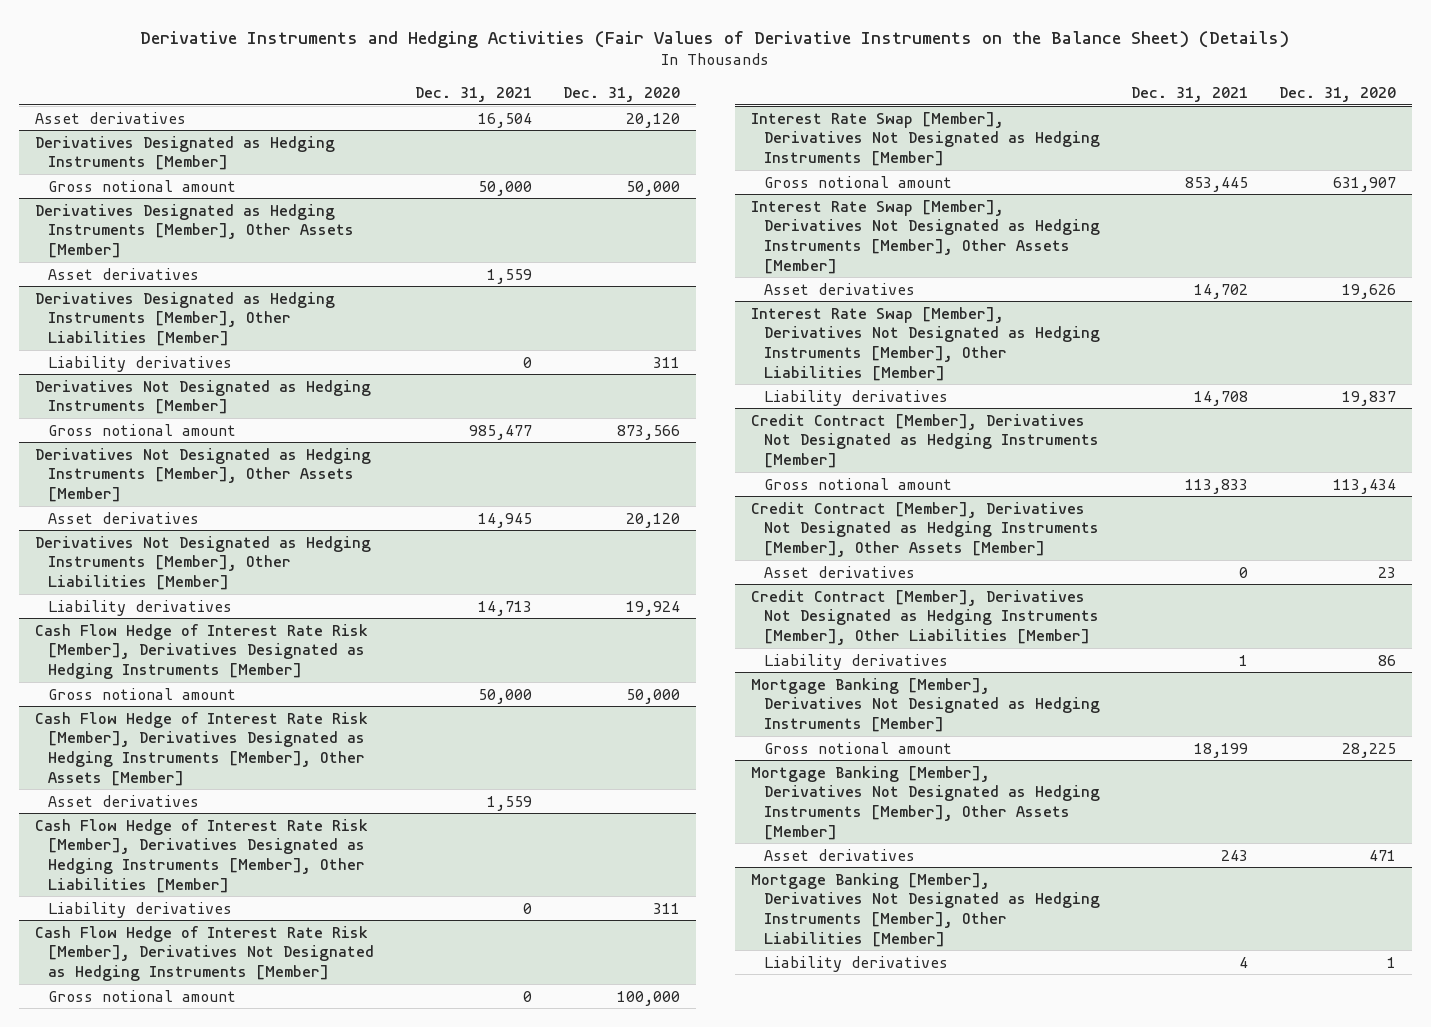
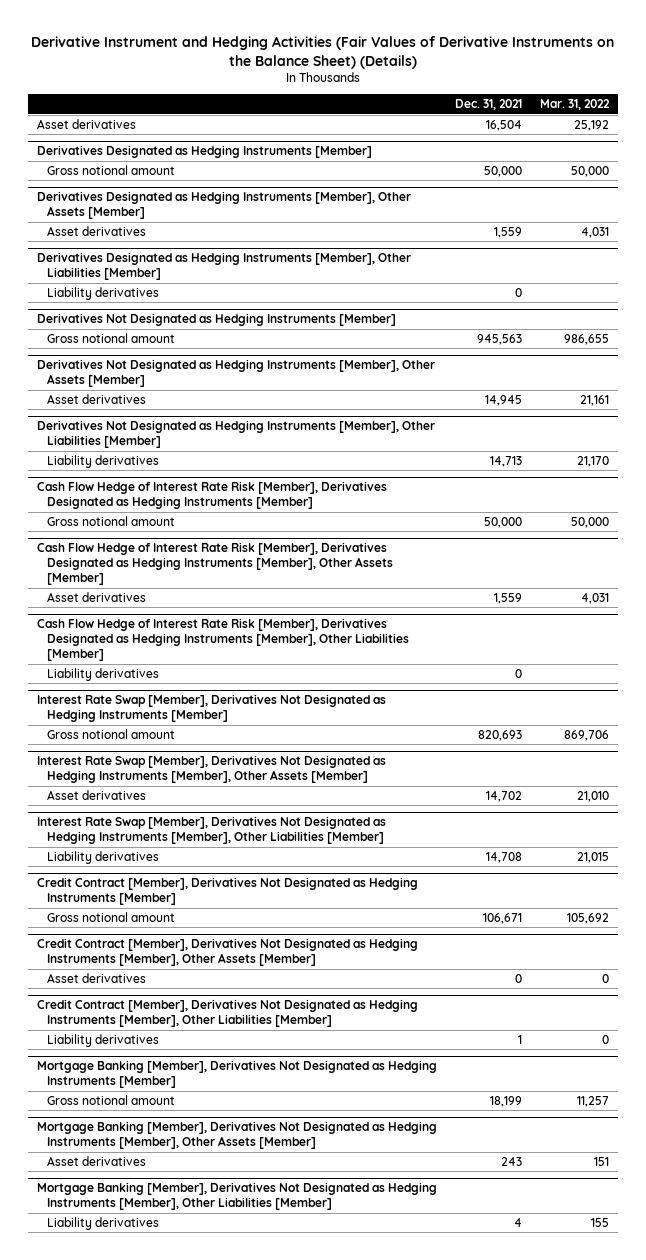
- Derivative Instruments and Hedging Activities (Fair Values of Derivative Instruments on the Balance Sheet) (Details)
+ Derivative Instrument and Hedging Activities (Fair Values of Derivative Instruments on the Balance Sheet) (Details)
- | Dec. 31, 2021 | Dec. 31, 2020
+ | Dec. 31, 2021 | Mar. 31, 2022
@ Derivatives Not Designated as Hedging Instruments [Member]
- Gross notional amount | 985,477 | 873,566
+ Gross notional amount | 945,563 | 986,655
- Cash Flow Hedge of Interest Rate Risk [Member], Derivatives Not Designated as Hedging Instruments [Member]
- Gross notional amount | 0 | 100,000
@ Interest Rate Swap [Member], Derivatives Not Designated as Hedging Instruments [Member]
- Gross notional amount | 853,445 | 631,907
+ Gross notional amount | 820,693 | 869,706
@ Credit Contract [Member], Derivatives Not Designated as Hedging Instruments [Member]
- Gross notional amount | 113,833 | 113,434
+ Gross notional amount | 106,671 | 105,692

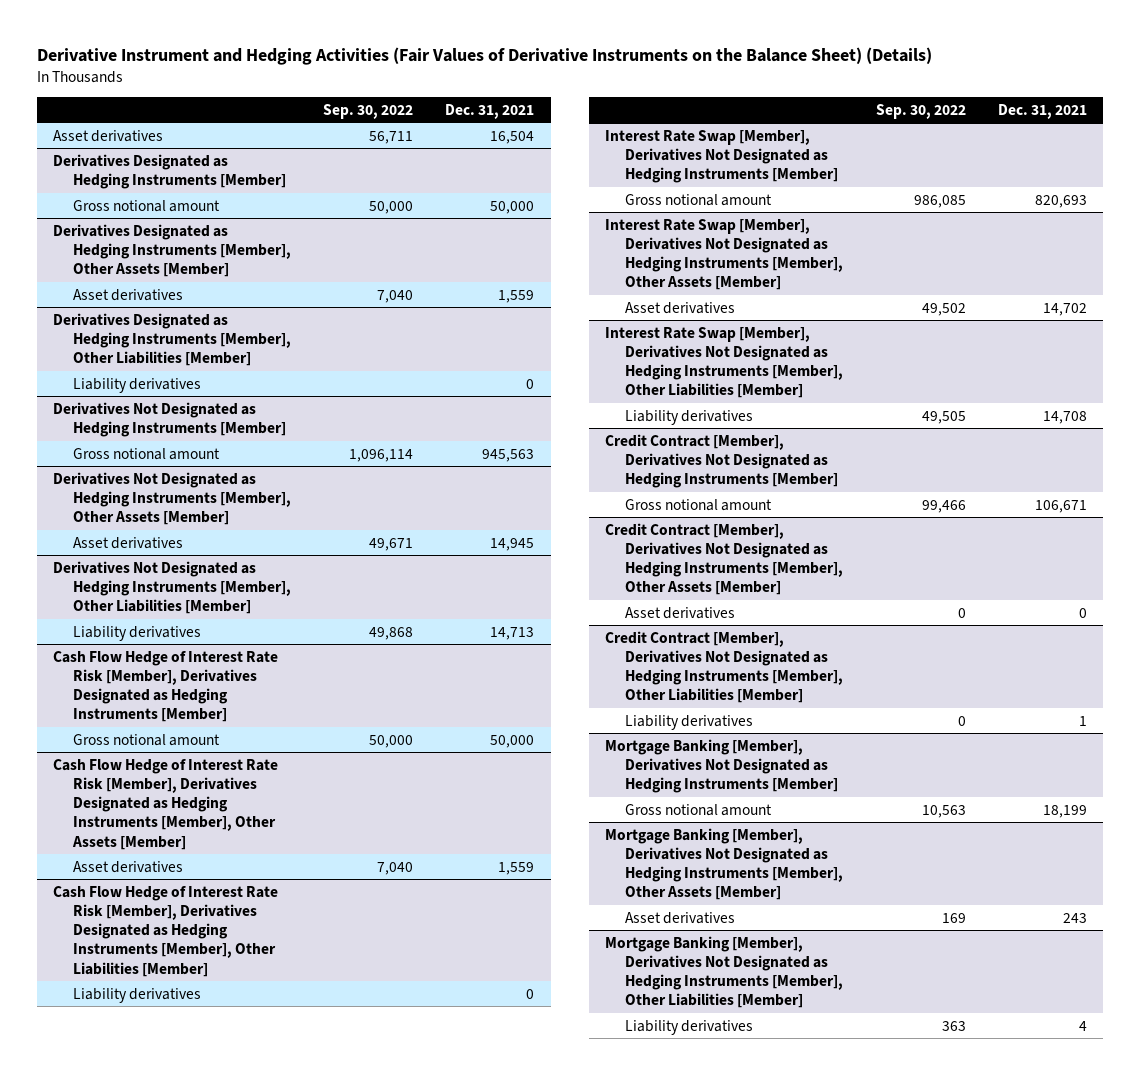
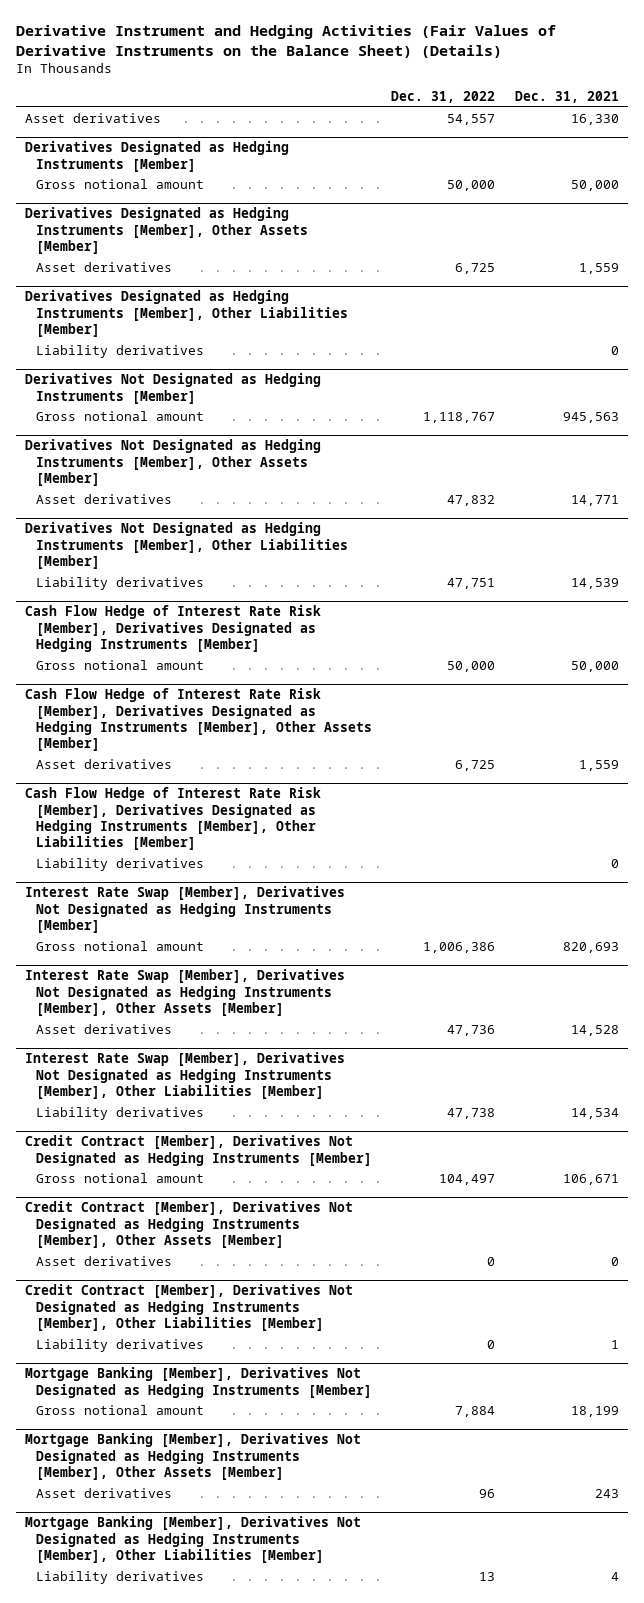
- | Sep. 30, 2022 | Dec. 31, 2021
+ | Dec. 31, 2022 | Dec. 31, 2021
- Asset derivatives | 56,711 | 16,504
+ Asset derivatives | 54,557 | 16,330
@ Derivatives Not Designated as Hedging Instruments [Member], Other Assets [Member]
- Asset derivatives | 49,671 | 14,945
+ Asset derivatives | 47,832 | 14,771
@ Derivatives Not Designated as Hedging Instruments [Member], Other Liabilities [Member]
- Liability derivatives | 49,868 | 14,713
+ Liability derivatives | 47,751 | 14,539
@ Interest Rate Swap [Member], Derivatives Not Designated as Hedging Instruments [Member], Other Assets [Member]
- Asset derivatives | 49,502 | 14,702
+ Asset derivatives | 47,736 | 14,528
@ Interest Rate Swap [Member], Derivatives Not Designated as Hedging Instruments [Member], Other Liabilities [Member]
- Liability derivatives | 49,505 | 14,708
+ Liability derivatives | 47,738 | 14,534

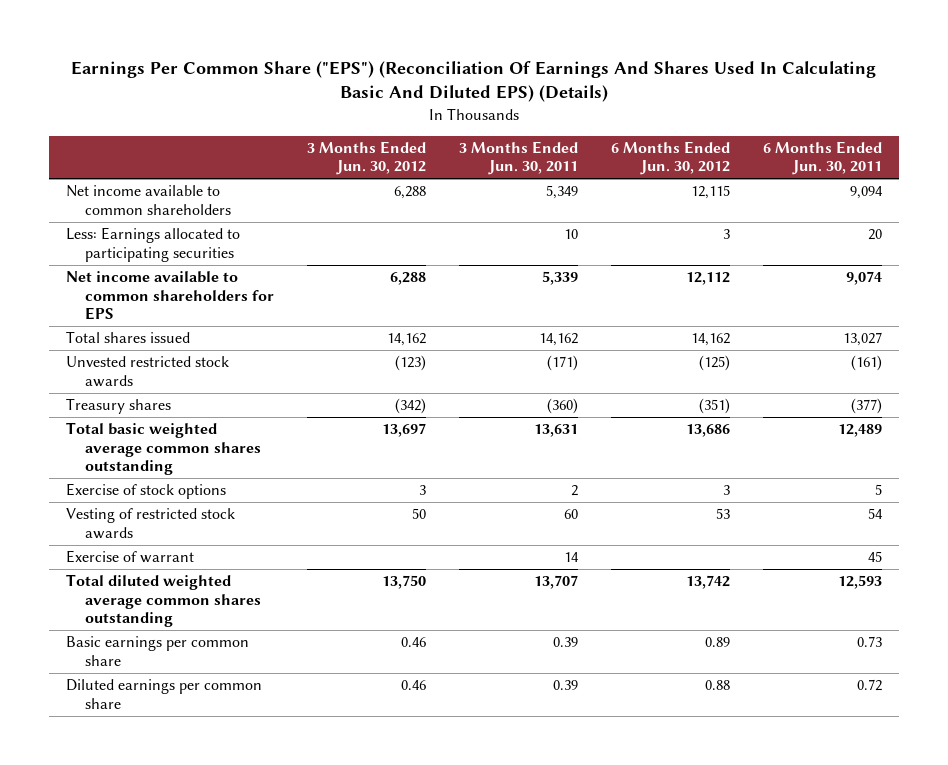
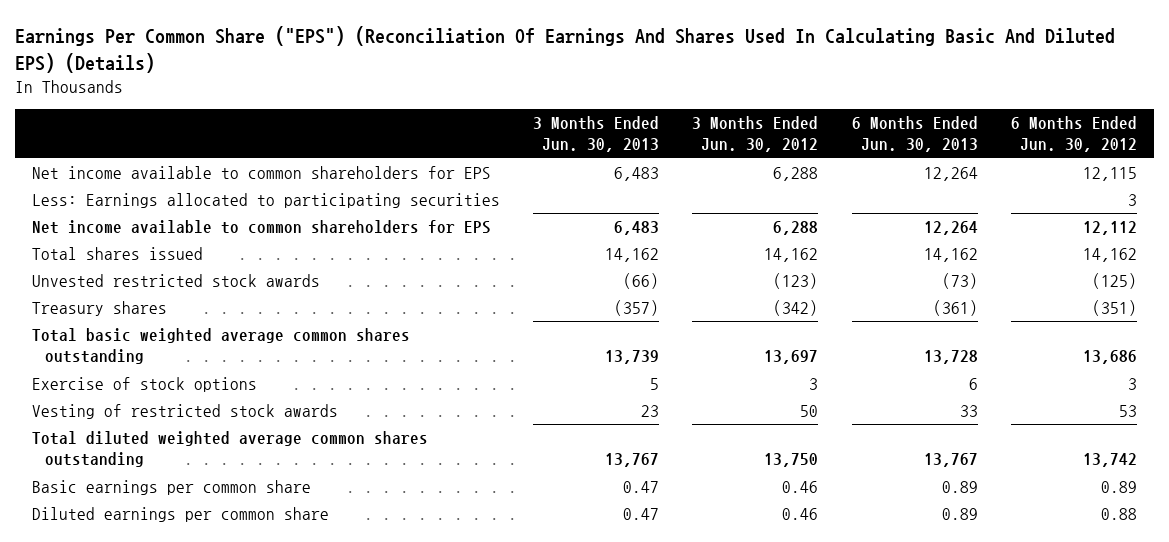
- | 3 Months Ended Jun. 30, 2012 | 3 Months Ended Jun. 30, 2011 | 6 Months Ended Jun. 30, 2012 | 6 Months Ended Jun. 30, 2011
+ | 3 Months Ended Jun. 30, 2013 | 3 Months Ended Jun. 30, 2012 | 6 Months Ended Jun. 30, 2013 | 6 Months Ended Jun. 30, 2012
- Net income available to common shareholders | 6,288 | 5,349 | 12,115 | 9,094
+ Net income available to common shareholders for EPS | 6,483 | 6,288 | 12,264 | 12,115
- Exercise of warrant | | 14 | | 45

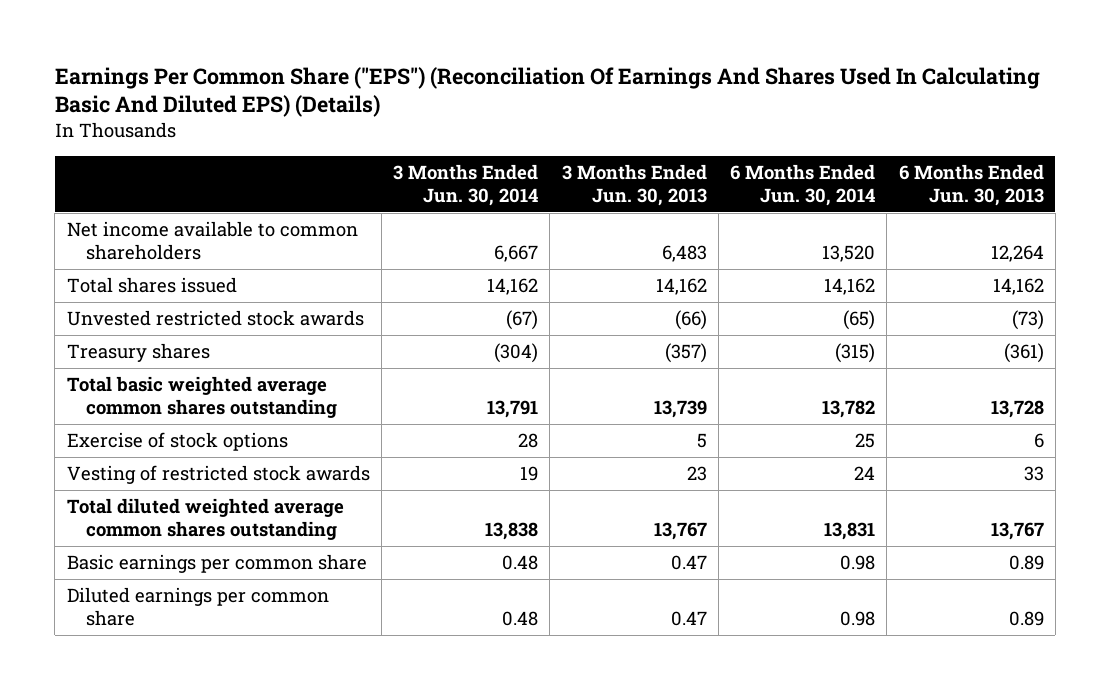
- | 3 Months Ended Jun. 30, 2013 | 3 Months Ended Jun. 30, 2012 | 6 Months Ended Jun. 30, 2013 | 6 Months Ended Jun. 30, 2012
+ | 3 Months Ended Jun. 30, 2014 | 3 Months Ended Jun. 30, 2013 | 6 Months Ended Jun. 30, 2014 | 6 Months Ended Jun. 30, 2013
- Net income available to common shareholders for EPS | 6,483 | 6,288 | 12,264 | 12,115
- Less: Earnings allocated to participating securities | | | | 3
- Net income available to common shareholders for EPS | 6,483 | 6,288 | 12,264 | 12,112
+ Net income available to common shareholders | 6,667 | 6,483 | 13,520 | 12,264

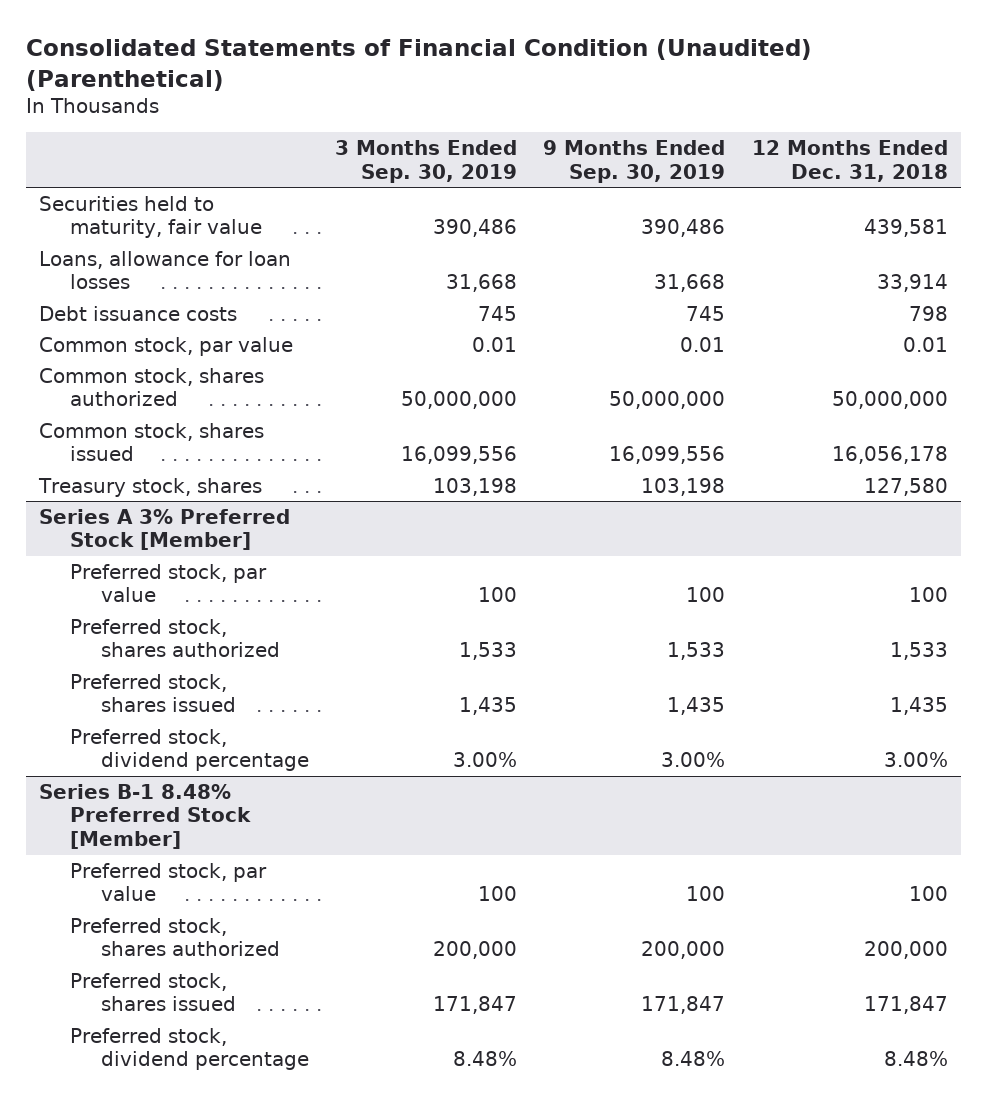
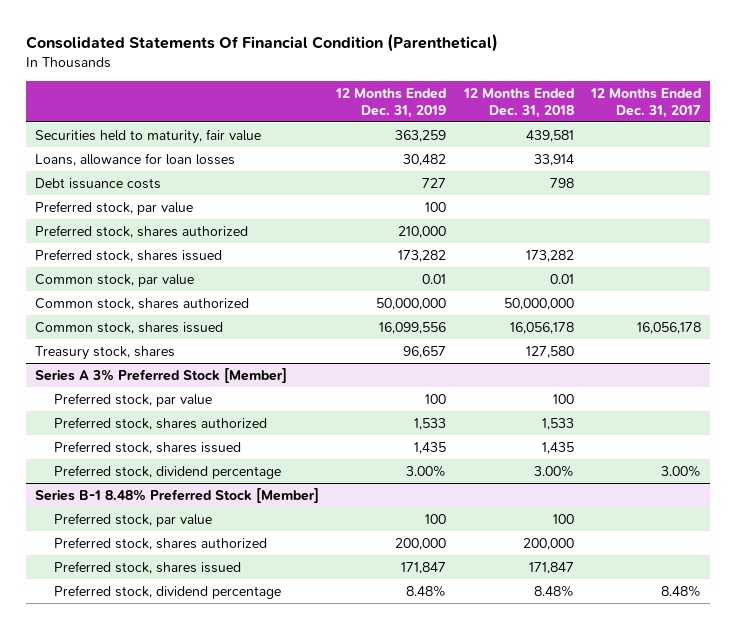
- Consolidated Statements of Financial Condition (Unaudited) (Parenthetical)
+ Consolidated Statements Of Financial Condition (Parenthetical)
- | 3 Months Ended Sep. 30, 2019 | 9 Months Ended Sep. 30, 2019 | 12 Months Ended Dec. 31, 2018
+ | 12 Months Ended Dec. 31, 2019 | 12 Months Ended Dec. 31, 2018 | 12 Months Ended Dec. 31, 2017
+ Preferred stock, par value | 100 | |
+ Preferred stock, shares authorized | 210,000 | |
+ Preferred stock, shares issued | 173,282 | 173,282 |

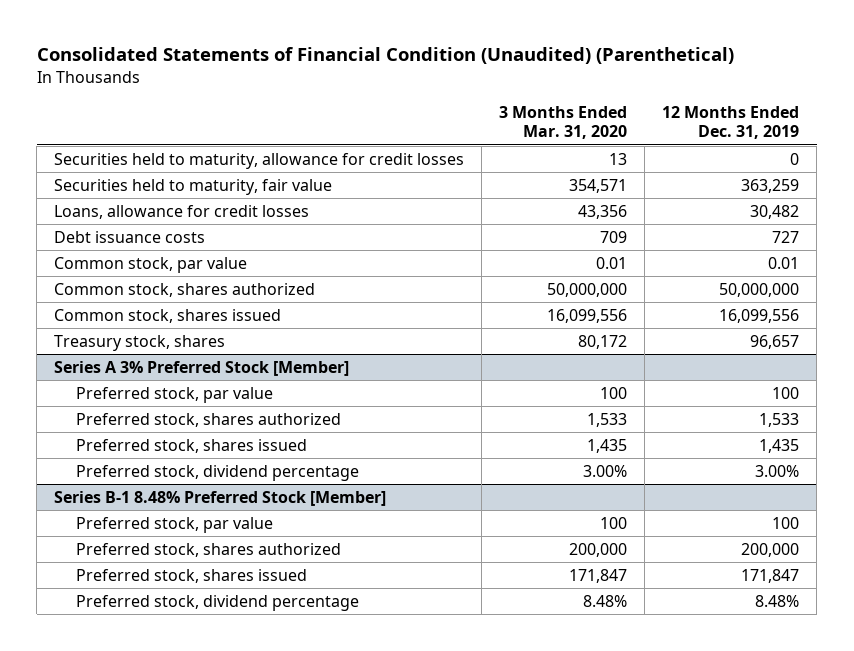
- Consolidated Statements Of Financial Condition (Parenthetical)
+ Consolidated Statements of Financial Condition (Unaudited) (Parenthetical)
- | 12 Months Ended Dec. 31, 2019 | 12 Months Ended Dec. 31, 2018 | 12 Months Ended Dec. 31, 2017
+ | 3 Months Ended Mar. 31, 2020 | 12 Months Ended Dec. 31, 2019
+ Securities held to maturity, allowance for credit losses | 13 | 0
- Loans, allowance for loan losses | 30,482 | 33,914 |
+ Loans, allowance for credit losses | 43,356 | 30,482
- Preferred stock, par value | 100 | |
- Preferred stock, shares authorized | 210,000 | |
- Preferred stock, shares issued | 173,282 | 173,282 |

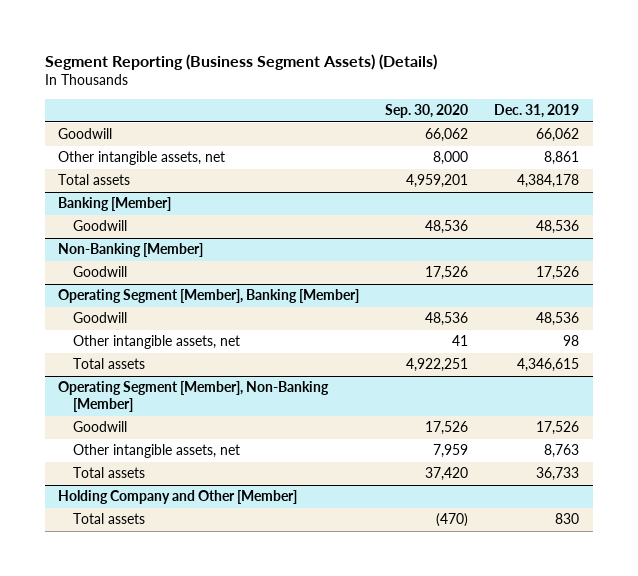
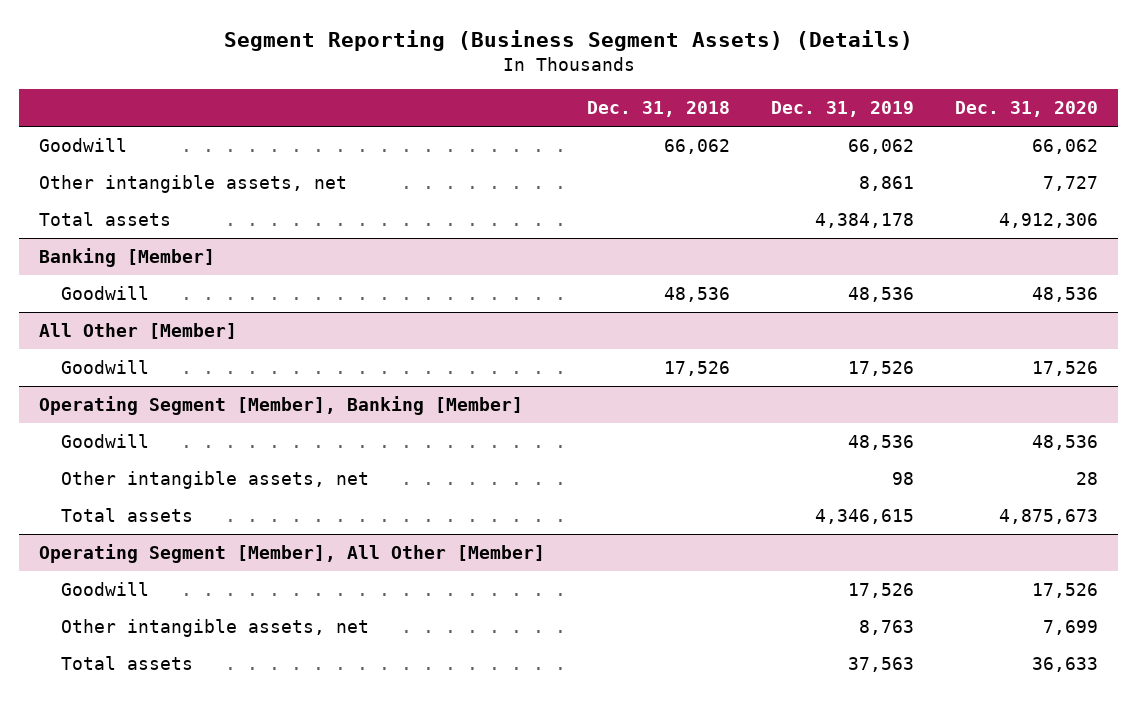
- | Sep. 30, 2020 | Dec. 31, 2019
+ | Dec. 31, 2018 | Dec. 31, 2019 | Dec. 31, 2020
- Non-Banking [Member]
+ All Other [Member]
- Operating Segment [Member], Non-Banking [Member]
+ Operating Segment [Member], All Other [Member]
- Total assets | 37,420 | 36,733
- Holding Company and Other [Member]
- Total assets | (470) | 830
+ Total assets | | 37,563 | 36,633

